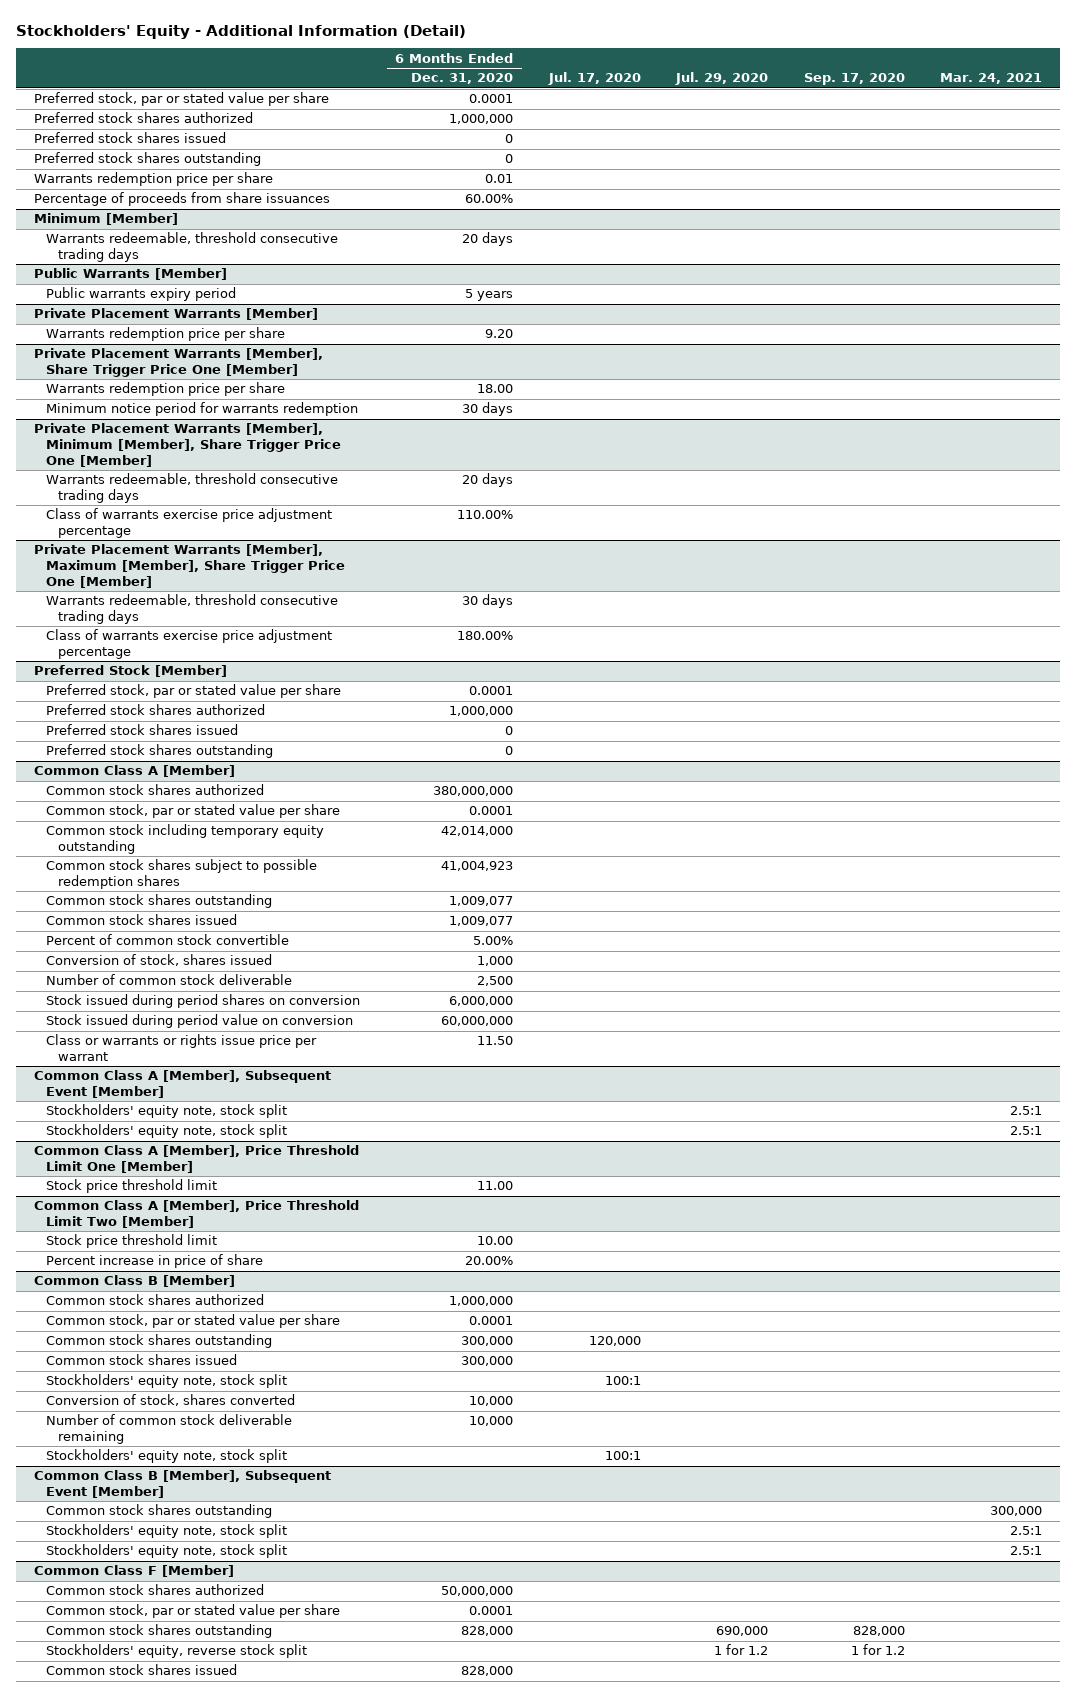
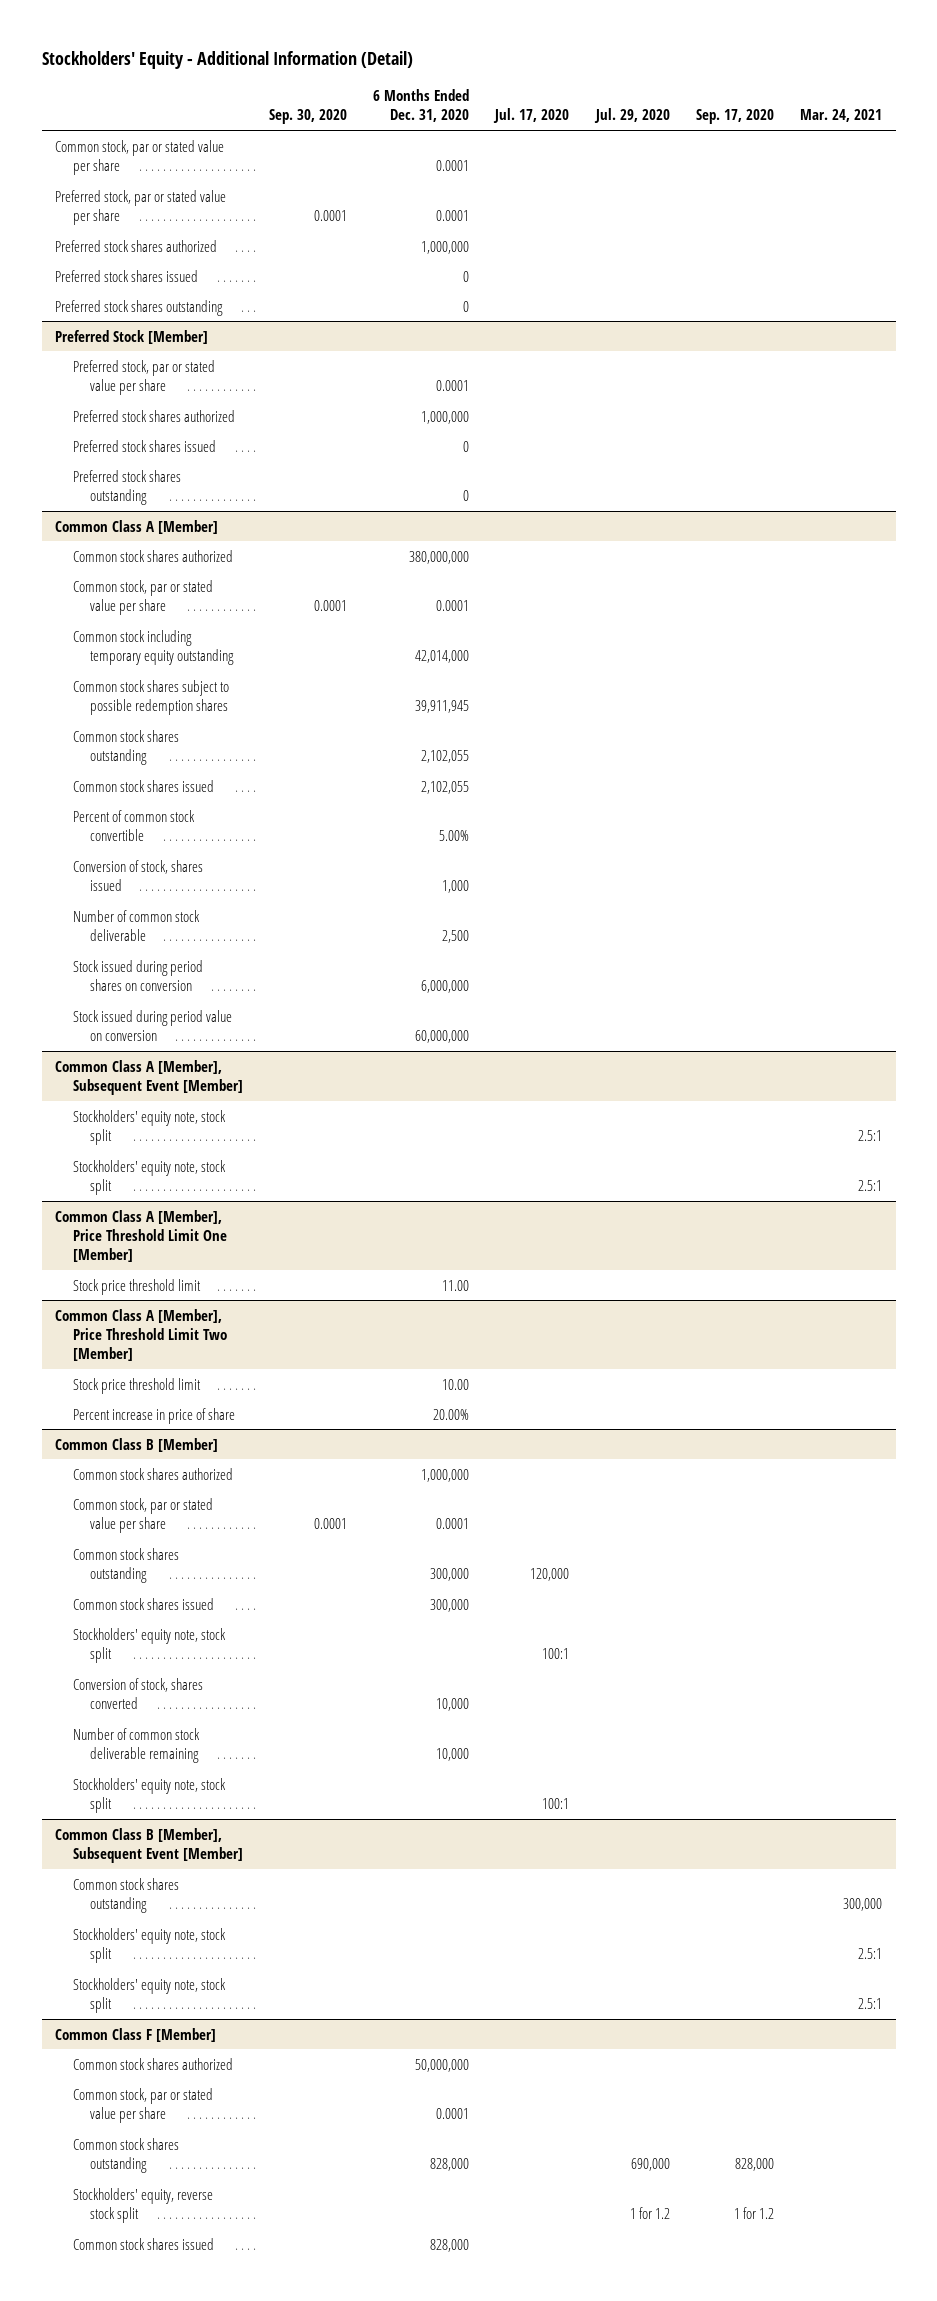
- | 6 Months Ended Dec. 31, 2020 | Jul. 17, 2020 | Jul. 29, 2020 | Sep. 17, 2020 | Mar. 24, 2021
+ | Sep. 30, 2020 | 6 Months Ended Dec. 31, 2020 | Jul. 17, 2020 | Jul. 29, 2020 | Sep. 17, 2020 | Mar. 24, 2021
+ Common stock, par or stated value per share | | 0.0001 | | | |
- Warrants redemption price per share | 0.01 | | | |
- Percentage of proceeds from share issuances | 60.00% | | | |
- Minimum [Member]
- Warrants redeemable, threshold consecutive trading days | 20 days | | | |
- Public Warrants [Member]
- Public warrants expiry period | 5 years | | | |
- Private Placement Warrants [Member]
- Warrants redemption price per share | 9.20 | | | |
- Private Placement Warrants [Member], Share Trigger Price One [Member]
- Warrants redemption price per share | 18.00 | | | |
- Minimum notice period for warrants redemption | 30 days | | | |
- Private Placement Warrants [Member], Minimum [Member], Share Trigger Price One [Member]
- Warrants redeemable, threshold consecutive trading days | 20 days | | | |
- Class of warrants exercise price adjustment percentage | 110.00% | | | |
- Private Placement Warrants [Member], Maximum [Member], Share Trigger Price One [Member]
- Warrants redeemable, threshold consecutive trading days | 30 days | | | |
- Class of warrants exercise price adjustment percentage | 180.00% | | | |
@ Common Class A [Member]
- Common stock shares subject to possible redemption shares | 41,004,923 | | | |
- Common stock shares outstanding | 1,009,077 | | | |
- Common stock shares issued | 1,009,077 | | | |
+ Common stock shares subject to possible redemption shares | | 39,911,945 | | | |
+ Common stock shares outstanding | | 2,102,055 | | | |
+ Common stock shares issued | | 2,102,055 | | | |
- Class or warrants or rights issue price per warrant | 11.50 | | | |

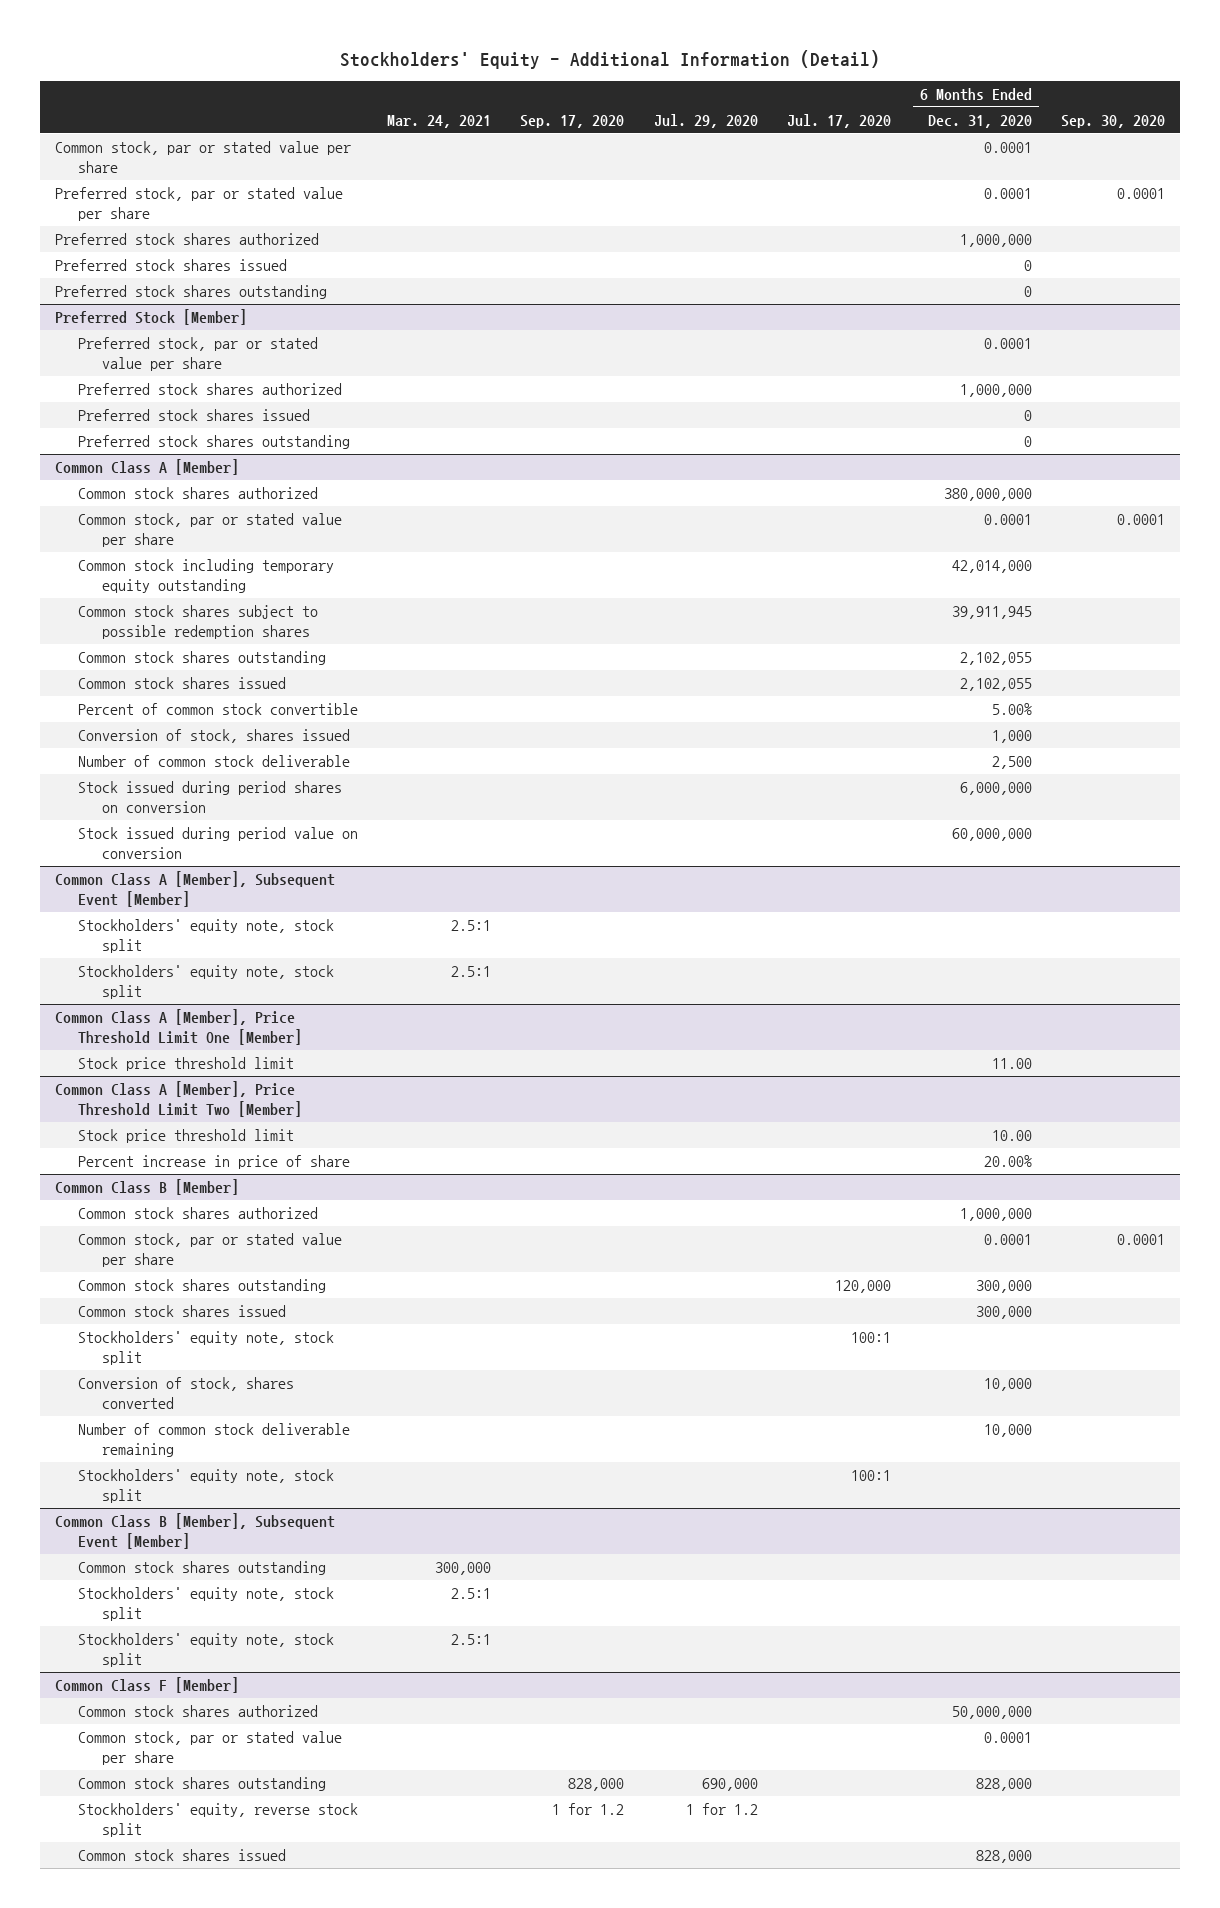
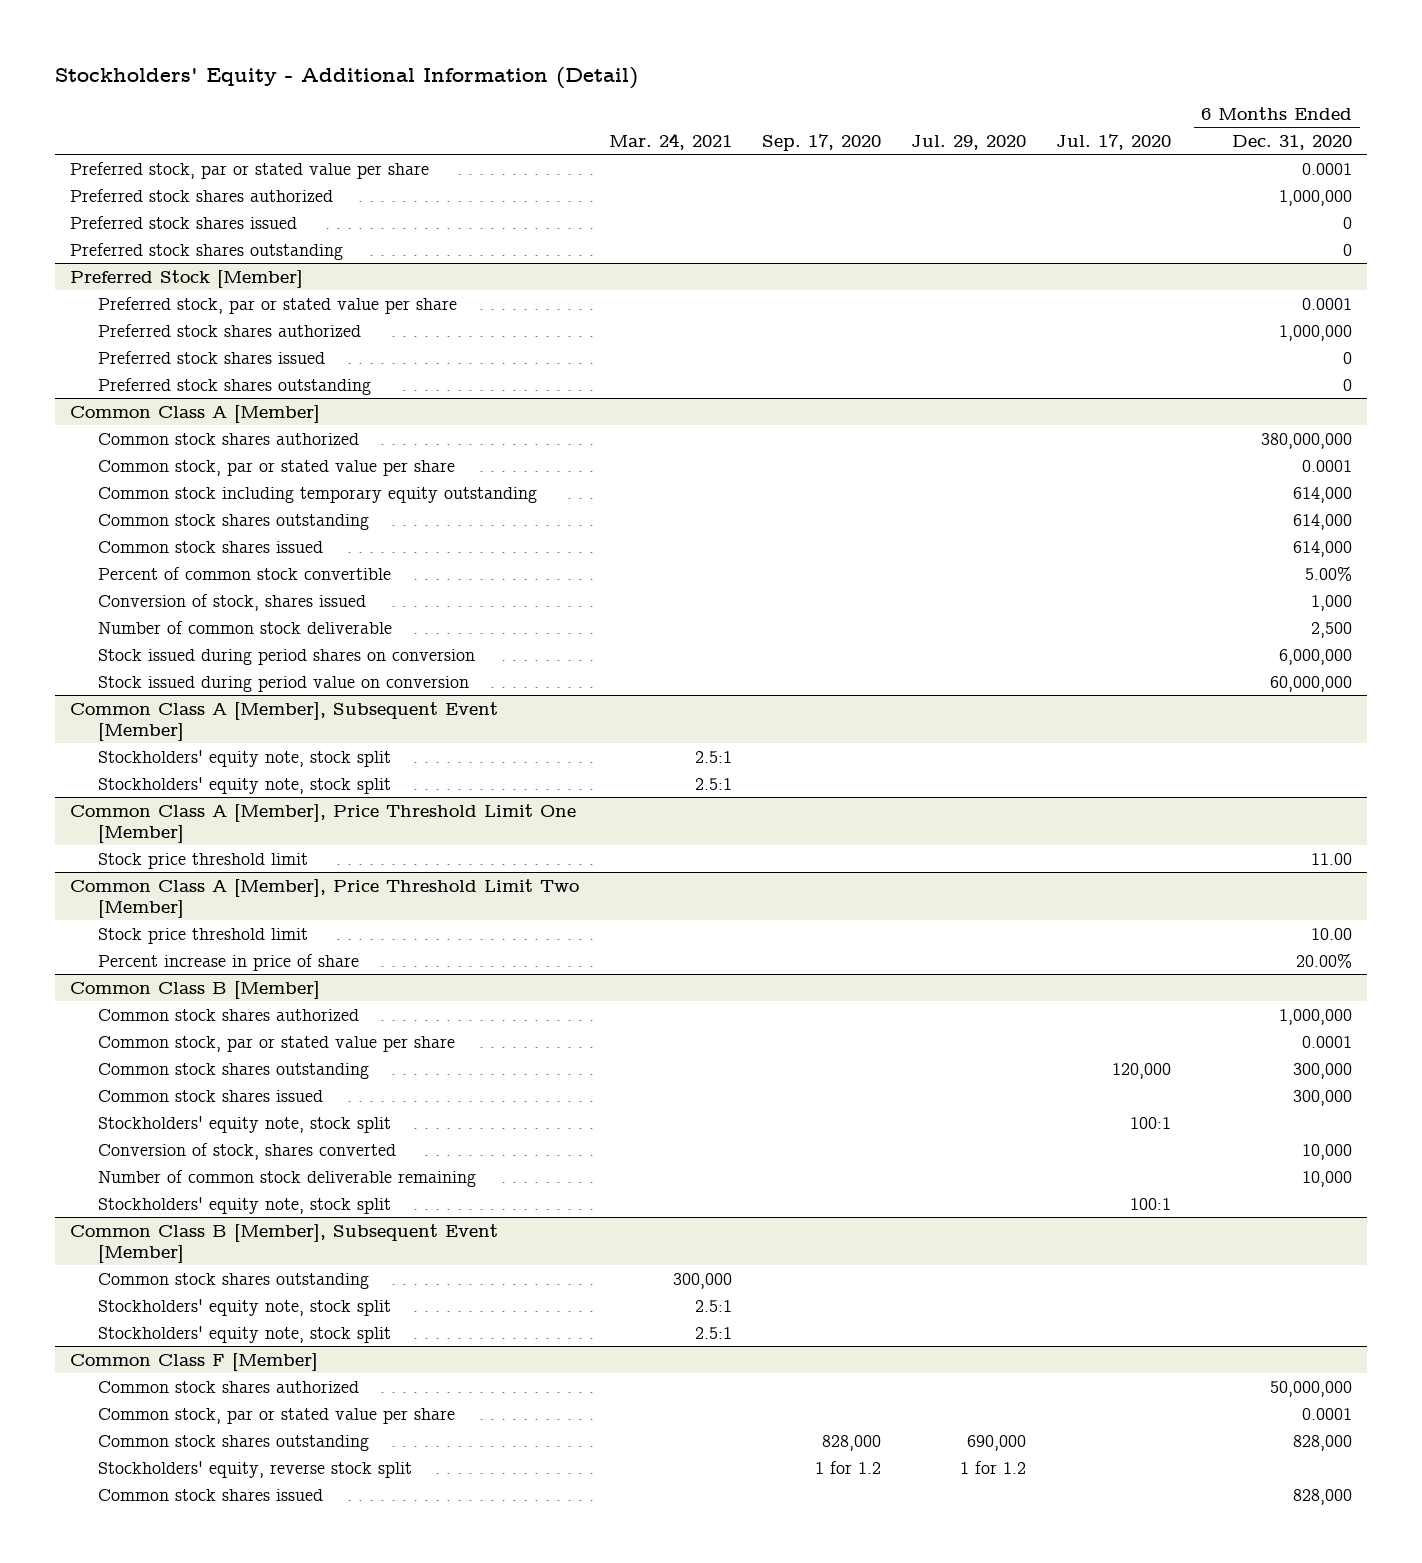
- | Mar. 24, 2021 | Sep. 17, 2020 | Jul. 29, 2020 | Jul. 17, 2020 | 6 Months Ended Dec. 31, 2020 | Sep. 30, 2020
+ | Mar. 24, 2021 | Sep. 17, 2020 | Jul. 29, 2020 | Jul. 17, 2020 | 6 Months Ended Dec. 31, 2020
- Common stock, par or stated value per share | | | | | 0.0001 |
@ Common Class A [Member]
- Common stock including temporary equity outstanding | | | | | 42,014,000 |
- Common stock shares subject to possible redemption shares | | | | | 39,911,945 |
- Common stock shares outstanding | | | | | 2,102,055 |
- Common stock shares issued | | | | | 2,102,055 |
+ Common stock including temporary equity outstanding | | | | | 614,000
+ Common stock shares outstanding | | | | | 614,000
+ Common stock shares issued | | | | | 614,000

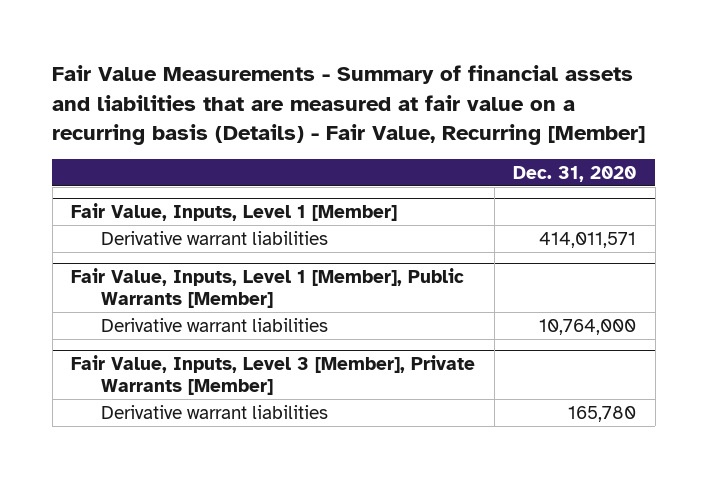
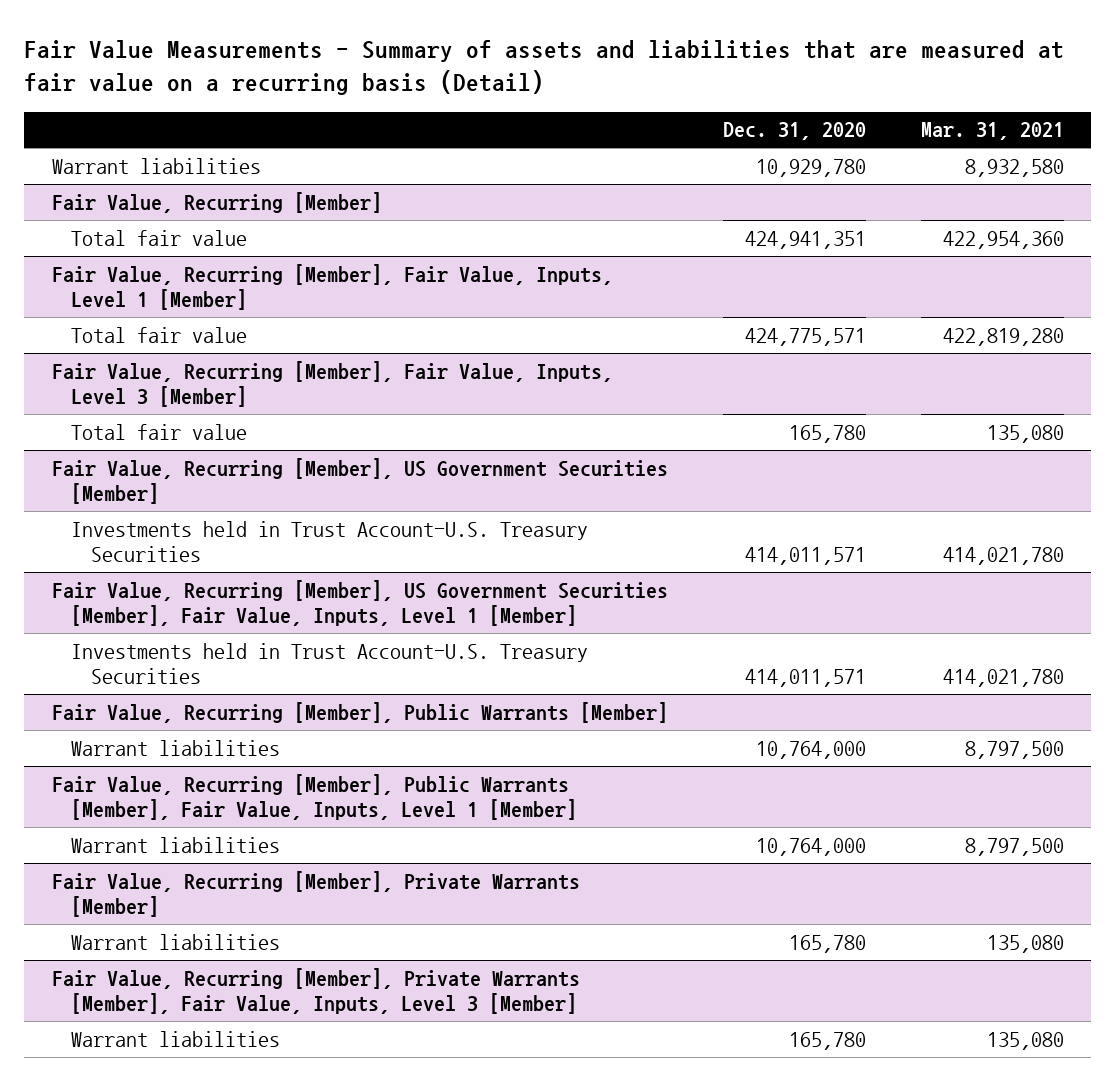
- Fair Value Measurements - Summary of financial assets and liabilities that are measured at fair value on a recurring basis (Details) - Fair Value, Recurring [Member]
+ Fair Value Measurements - Summary of assets and liabilities that are measured at fair value on a recurring basis (Detail)
- | Dec. 31, 2020
+ | Dec. 31, 2020 | Mar. 31, 2021
- Fair Value, Inputs, Level 1 [Member]
- Derivative warrant liabilities | 414,011,571
- Fair Value, Inputs, Level 1 [Member], Public Warrants [Member]
- Derivative warrant liabilities | 10,764,000
- Fair Value, Inputs, Level 3 [Member], Private Warrants [Member]
- Derivative warrant liabilities | 165,780
+ Warrant liabilities | 10,929,780 | 8,932,580
+ Fair Value, Recurring [Member]
+ Total fair value | 424,941,351 | 422,954,360
+ Fair Value, Recurring [Member], Fair Value, Inputs, Level 1 [Member]
+ Total fair value | 424,775,571 | 422,819,280
+ Fair Value, Recurring [Member], Fair Value, Inputs, Level 3 [Member]
+ Total fair value | 165,780 | 135,080
+ Fair Value, Recurring [Member], US Government Securities [Member]
+ Investments held in Trust Account-U.S. Treasury Securities | 414,011,571 | 414,021,780
+ Fair Value, Recurring [Member], US Government Securities [Member], Fair Value, Inputs, Level 1 [Member]
+ Investments held in Trust Account-U.S. Treasury Securities | 414,011,571 | 414,021,780
+ Fair Value, Recurring [Member], Public Warrants [Member]
+ Warrant liabilities | 10,764,000 | 8,797,500
+ Fair Value, Recurring [Member], Public Warrants [Member], Fair Value, Inputs, Level 1 [Member]
+ Warrant liabilities | 10,764,000 | 8,797,500
+ Fair Value, Recurring [Member], Private Warrants [Member]
+ Warrant liabilities | 165,780 | 135,080
+ Fair Value, Recurring [Member], Private Warrants [Member], Fair Value, Inputs, Level 3 [Member]
+ Warrant liabilities | 165,780 | 135,080

